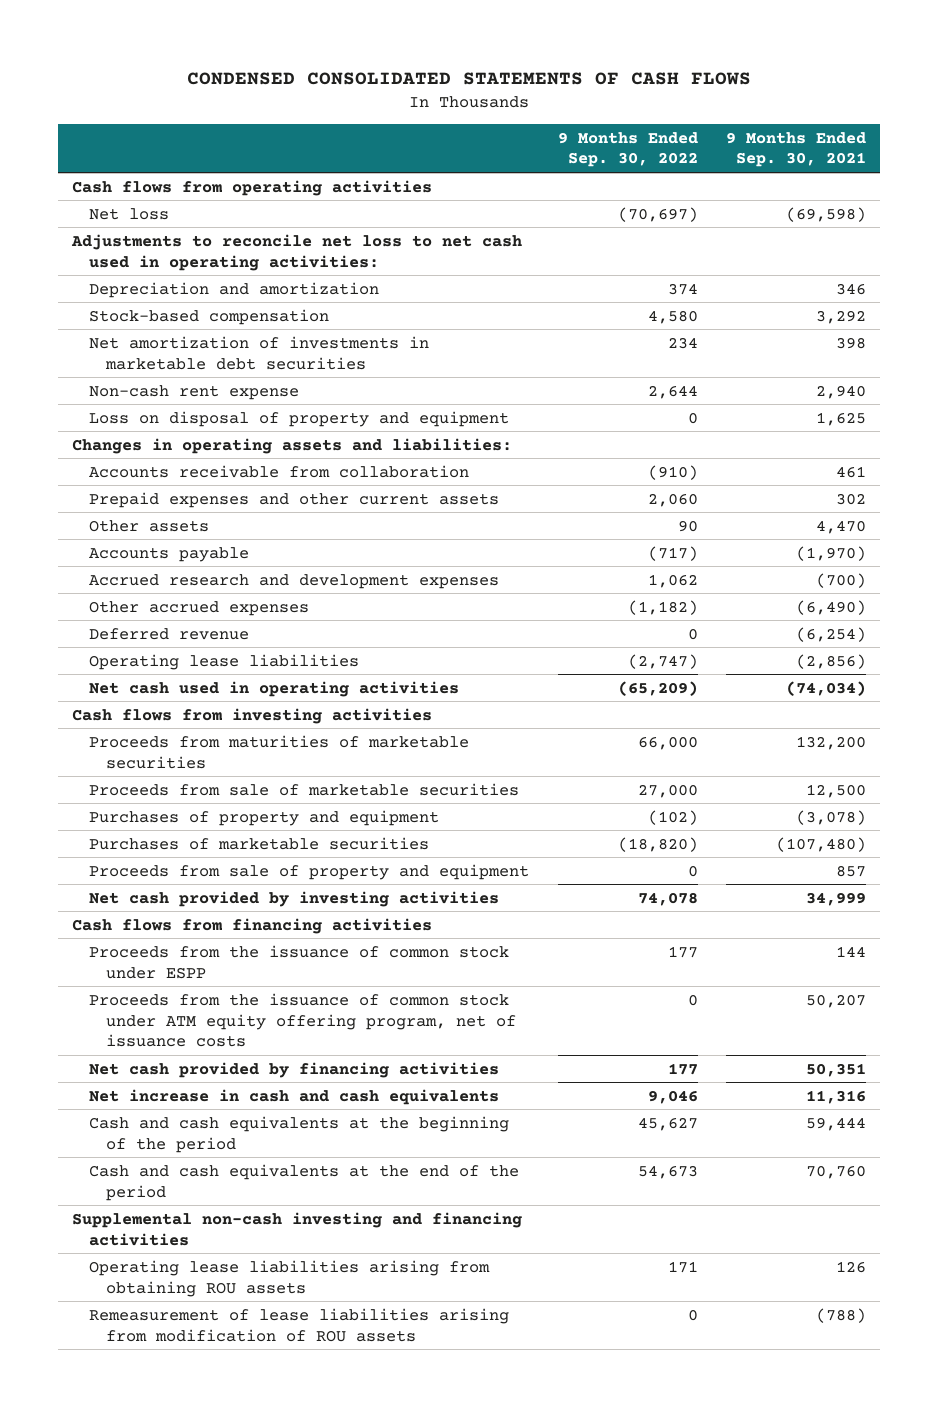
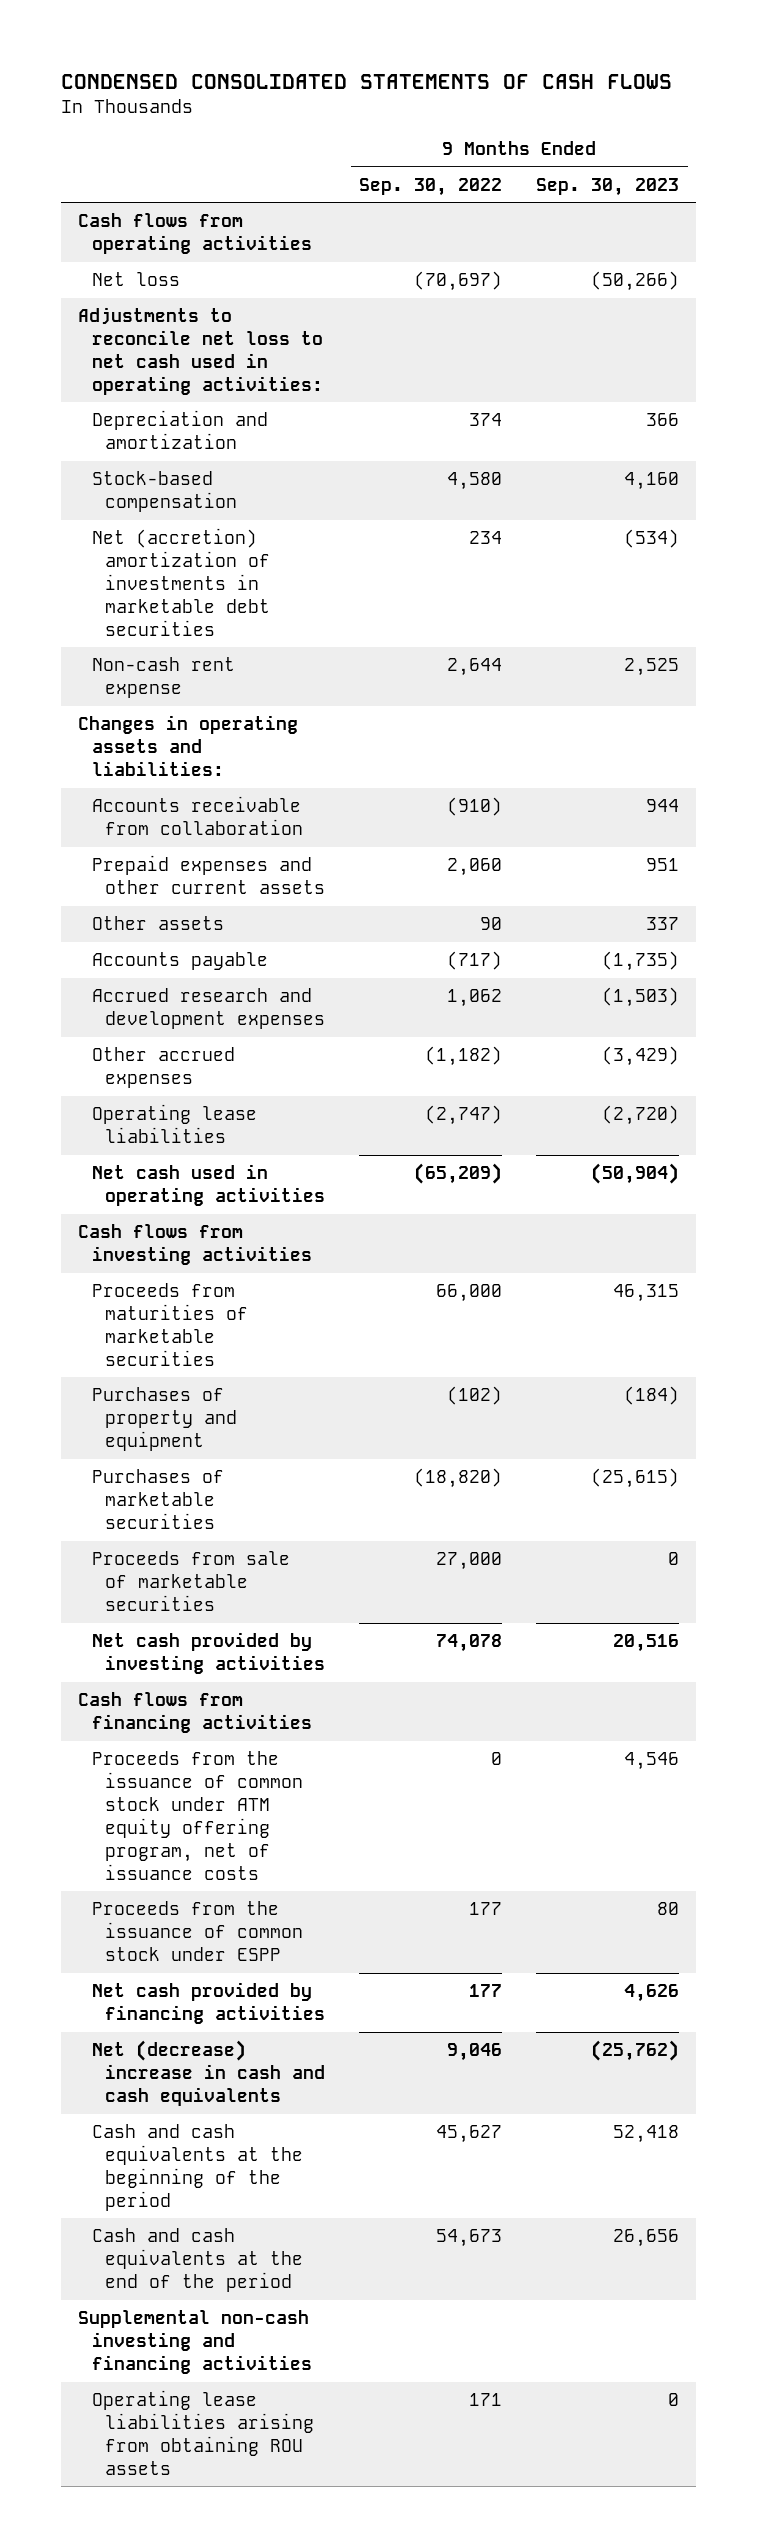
- | 9 Months Ended Sep. 30, 2022 | 9 Months Ended Sep. 30, 2021
+ | 9 Months Ended Sep. 30, 2022 | 9 Months Ended Sep. 30, 2023
- Net amortization of investments in marketable debt securities | 234 | 398
+ Net (accretion) amortization of investments in marketable debt securities | 234 | (534)
- Loss on disposal of property and equipment | 0 | 1,625
- Deferred revenue | 0 | (6,254)
- Proceeds from sale of property and equipment | 0 | 857
moved down: Proceeds from sale of marketable securities | 27,000 | 0
moved down: Proceeds from the issuance of common stock under ESPP | 177 | 80
- Net increase in cash and cash equivalents | 9,046 | 11,316
+ Net (decrease) increase in cash and cash equivalents | 9,046 | (25,762)
- Remeasurement of lease liabilities arising from modification of ROU assets | 0 | (788)

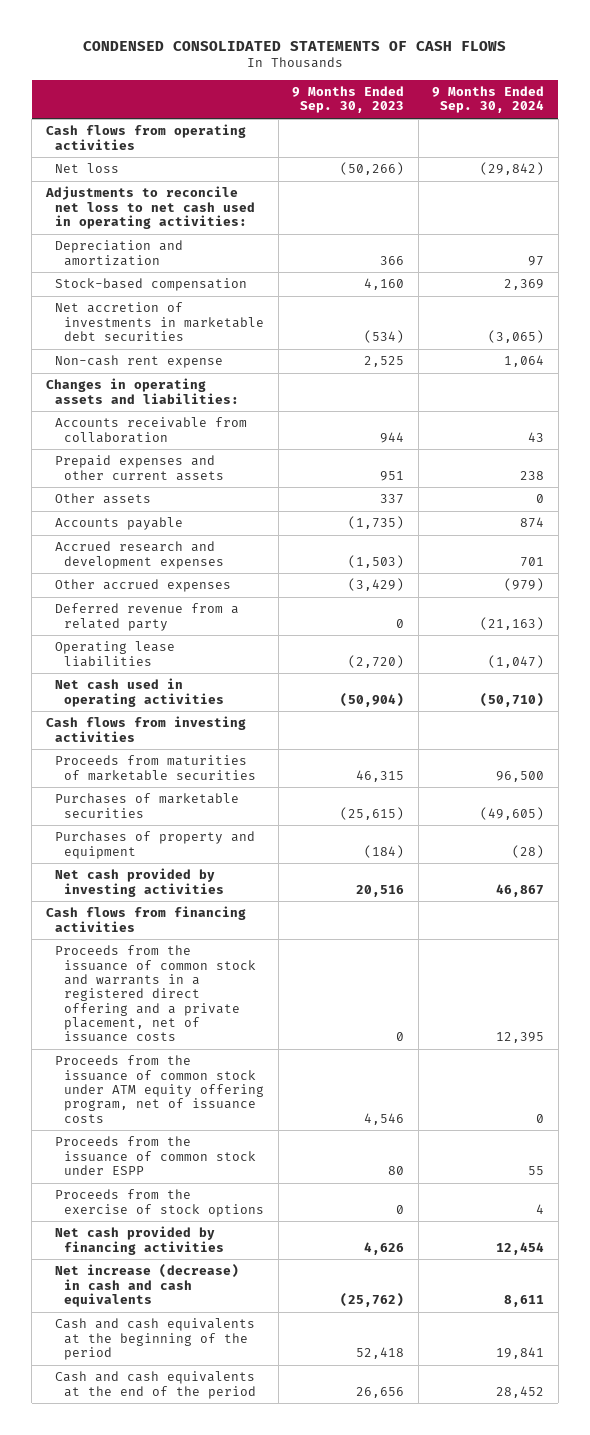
- | 9 Months Ended Sep. 30, 2022 | 9 Months Ended Sep. 30, 2023
+ | 9 Months Ended Sep. 30, 2023 | 9 Months Ended Sep. 30, 2024
- Net (accretion) amortization of investments in marketable debt securities | 234 | (534)
+ Net accretion of investments in marketable debt securities | (534) | (3,065)
+ Deferred revenue from a related party | 0 | (21,163)
- Proceeds from sale of marketable securities | 27,000 | 0
moved down: Purchases of property and equipment | (184) | (28)
+ Proceeds from the issuance of common stock and warrants in a registered direct offering and a private placement, net of issuance costs | 0 | 12,395
+ Proceeds from the exercise of stock options | 0 | 4
- Net (decrease) increase in cash and cash equivalents | 9,046 | (25,762)
+ Net increase (decrease) in cash and cash equivalents | (25,762) | 8,611
- Supplemental non-cash investing and financing activities
- Operating lease liabilities arising from obtaining ROU assets | 171 | 0

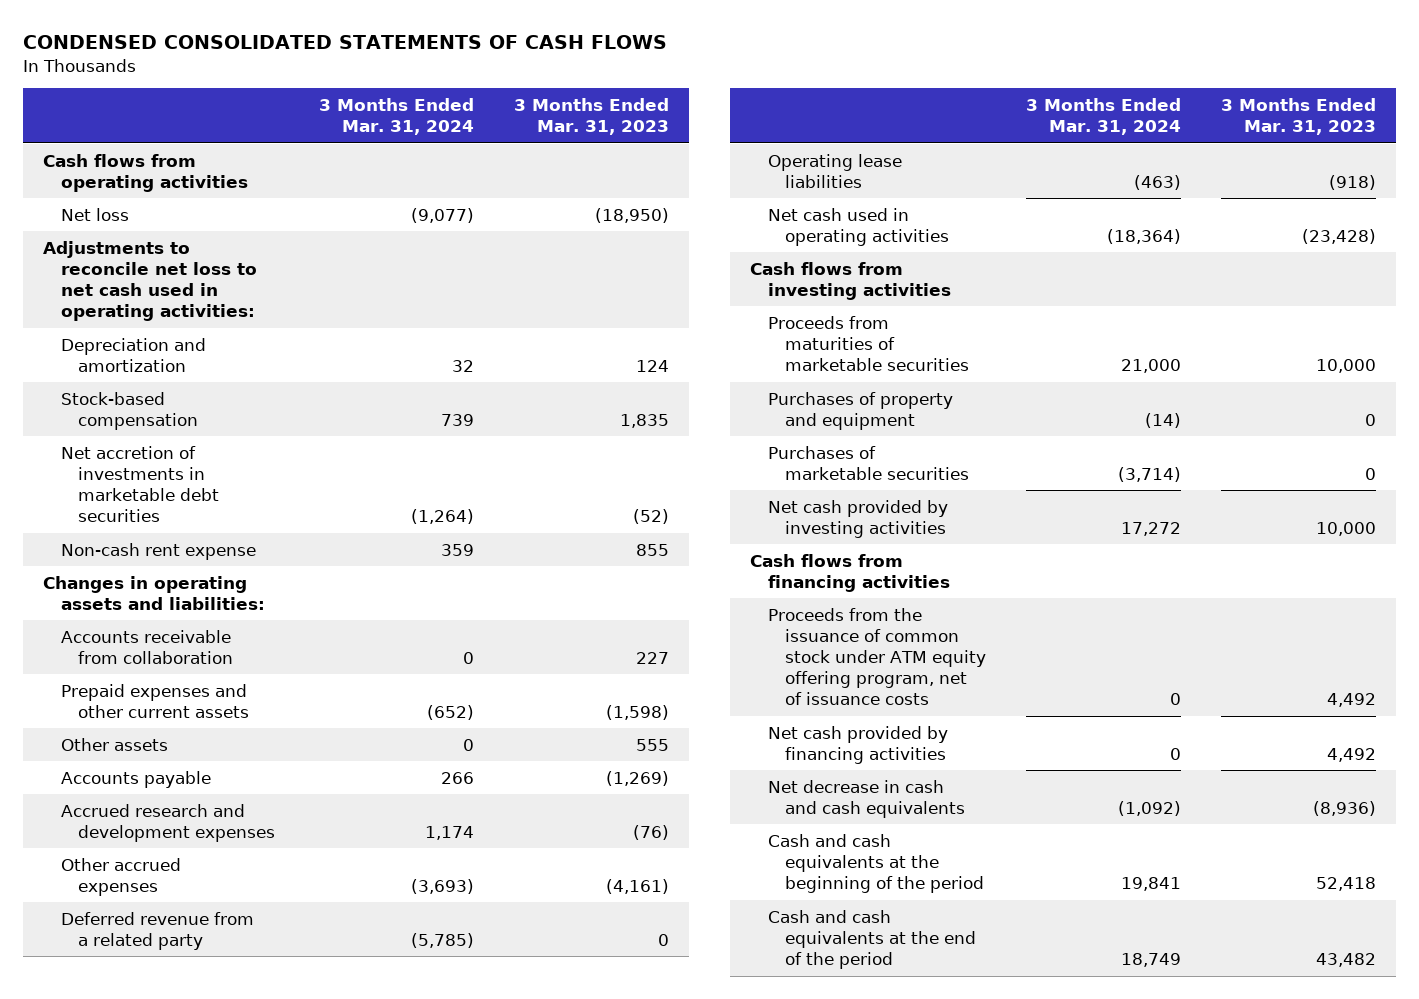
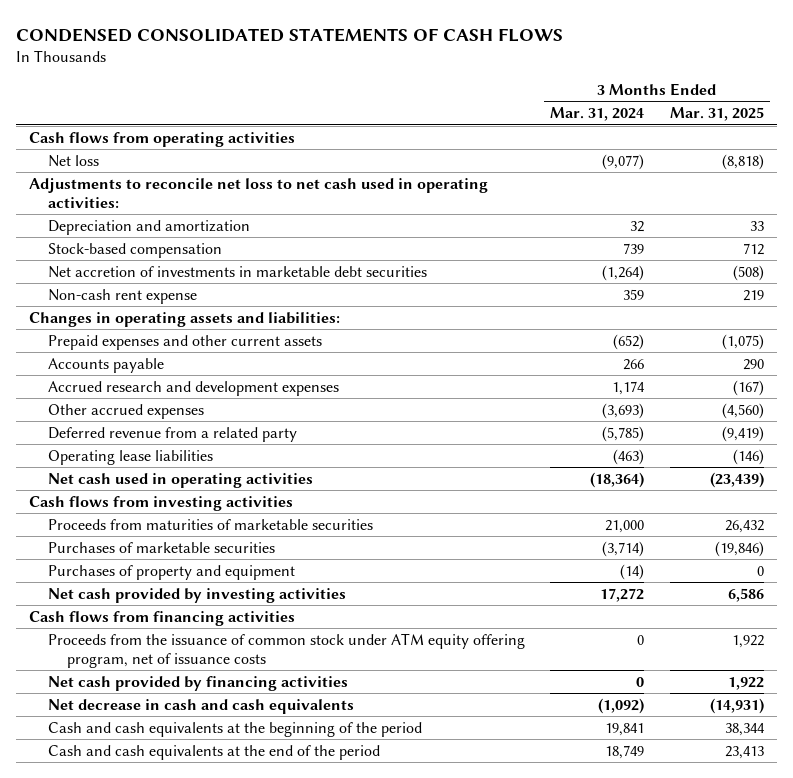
- | 3 Months Ended Mar. 31, 2024 | 3 Months Ended Mar. 31, 2023
+ | 3 Months Ended Mar. 31, 2024 | 3 Months Ended Mar. 31, 2025
- Accounts receivable from collaboration | 0 | 227
- Other assets | 0 | 555
moved down: Purchases of property and equipment | (14) | 0

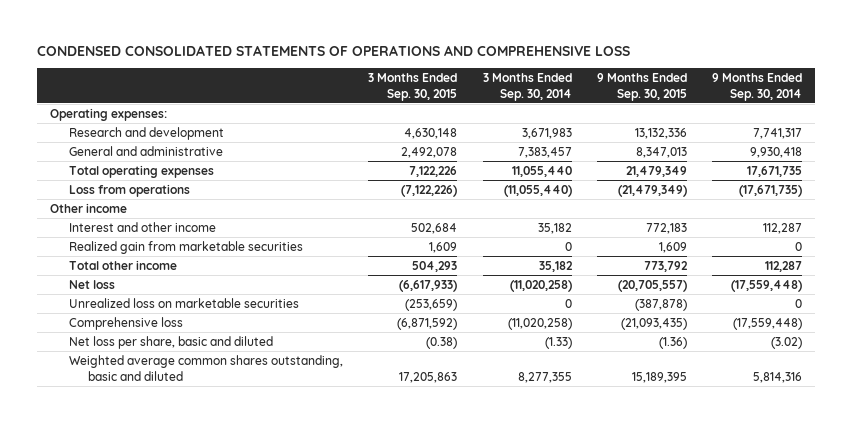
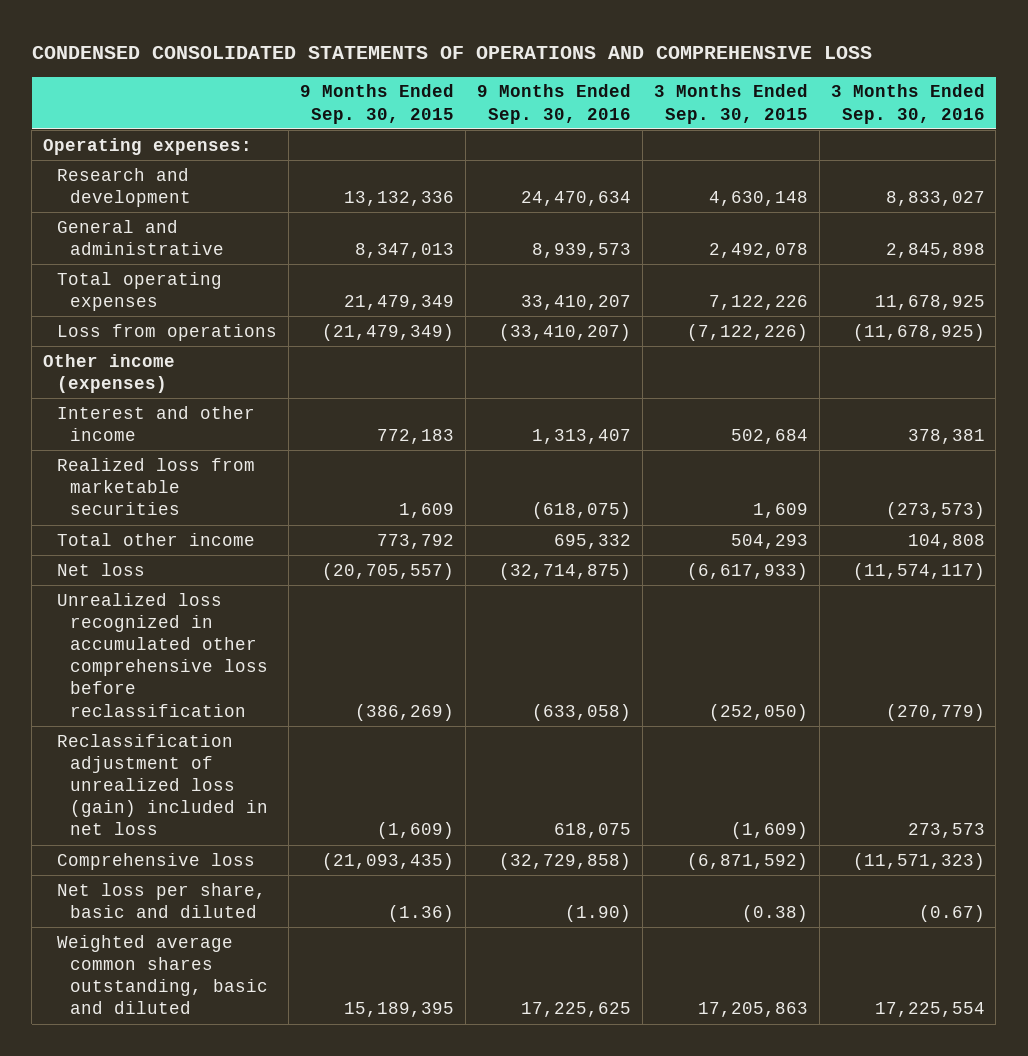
- | 3 Months Ended Sep. 30, 2015 | 3 Months Ended Sep. 30, 2014 | 9 Months Ended Sep. 30, 2015 | 9 Months Ended Sep. 30, 2014
+ | 9 Months Ended Sep. 30, 2015 | 9 Months Ended Sep. 30, 2016 | 3 Months Ended Sep. 30, 2015 | 3 Months Ended Sep. 30, 2016
- Other income
+ Other income (expenses)
- Realized gain from marketable securities | 1,609 | 0 | 1,609 | 0
+ Realized loss from marketable securities | 1,609 | (618,075) | 1,609 | (273,573)
- Unrealized loss on marketable securities | (253,659) | 0 | (387,878) | 0
+ Unrealized loss recognized in accumulated other comprehensive loss before reclassification | (386,269) | (633,058) | (252,050) | (270,779)
+ Reclassification adjustment of unrealized loss (gain) included in net loss | (1,609) | 618,075 | (1,609) | 273,573

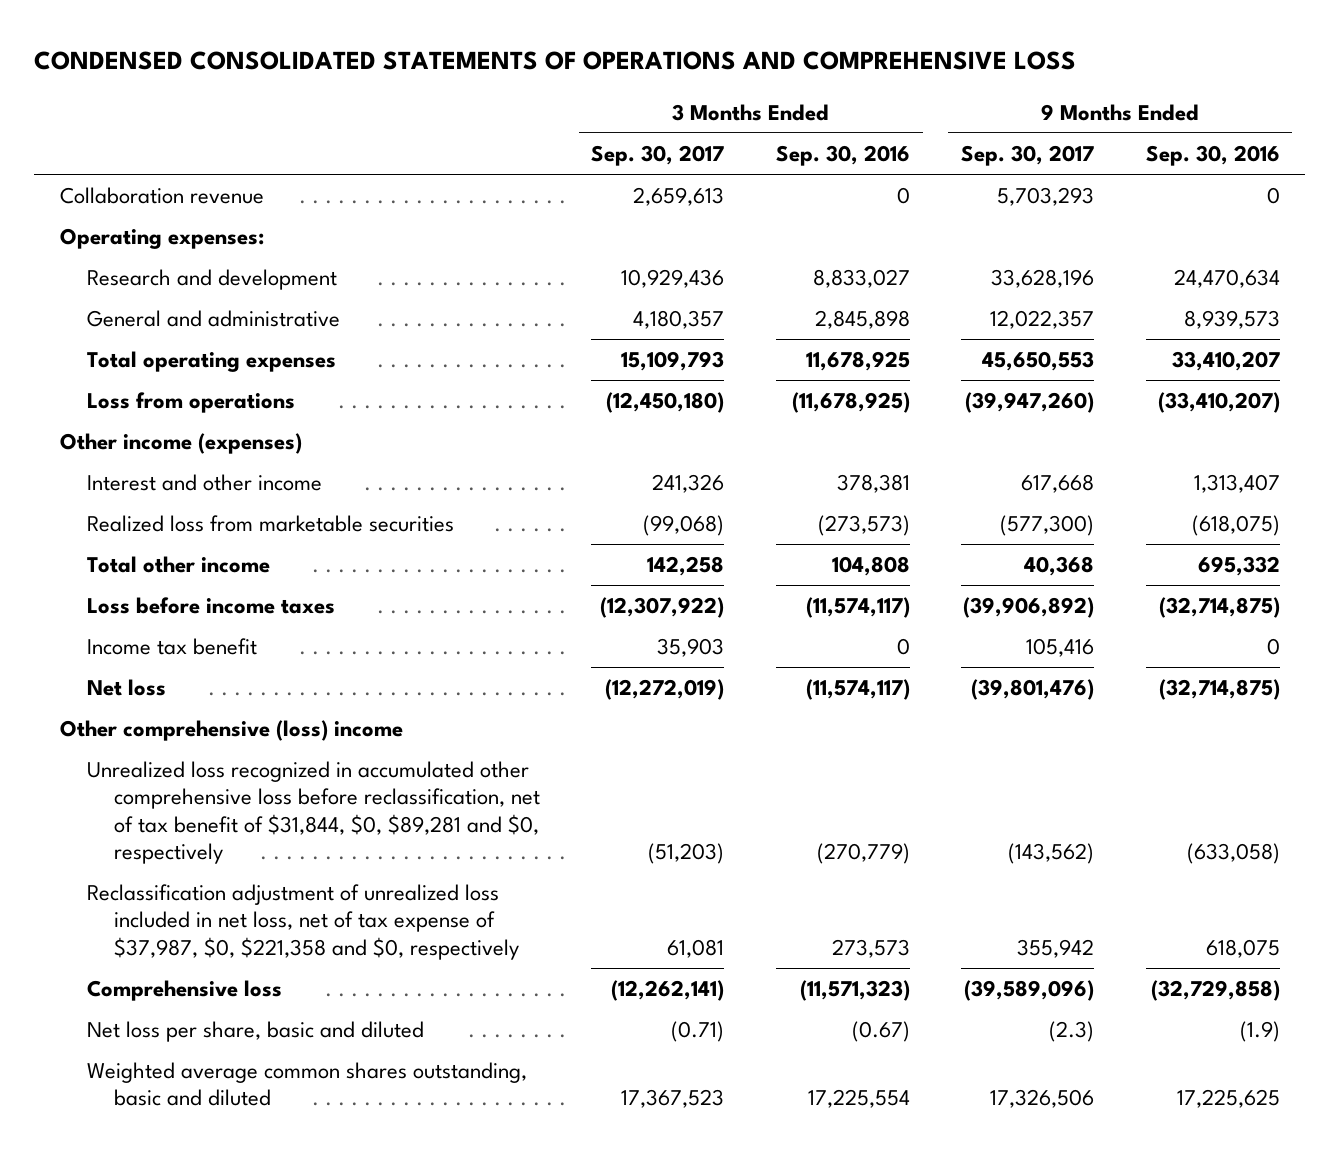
- | 9 Months Ended Sep. 30, 2015 | 9 Months Ended Sep. 30, 2016 | 3 Months Ended Sep. 30, 2015 | 3 Months Ended Sep. 30, 2016
+ | 3 Months Ended Sep. 30, 2017 | 3 Months Ended Sep. 30, 2016 | 9 Months Ended Sep. 30, 2017 | 9 Months Ended Sep. 30, 2016
+ Collaboration revenue | 2,659,613 | 0 | 5,703,293 | 0
+ Loss before income taxes | (12,307,922) | (11,574,117) | (39,906,892) | (32,714,875)
+ Income tax benefit | 35,903 | 0 | 105,416 | 0
- Unrealized loss recognized in accumulated other comprehensive loss before reclassification | (386,269) | (633,058) | (252,050) | (270,779)
- Reclassification adjustment of unrealized loss (gain) included in net loss | (1,609) | 618,075 | (1,609) | 273,573
+ Other comprehensive (loss) income
+ Unrealized loss recognized in accumulated other comprehensive loss before reclassification, net of tax benefit of $31,844, $0, $89,281 and $0, respectively | (51,203) | (270,779) | (143,562) | (633,058)
+ Reclassification adjustment of unrealized loss included in net loss, net of tax expense of $37,987, $0, $221,358 and $0, respectively | 61,081 | 273,573 | 355,942 | 618,075
- Net loss per share, basic and diluted | (1.36) | (1.90) | (0.38) | (0.67)
+ Net loss per share, basic and diluted | (0.71) | (0.67) | (2.3) | (1.9)

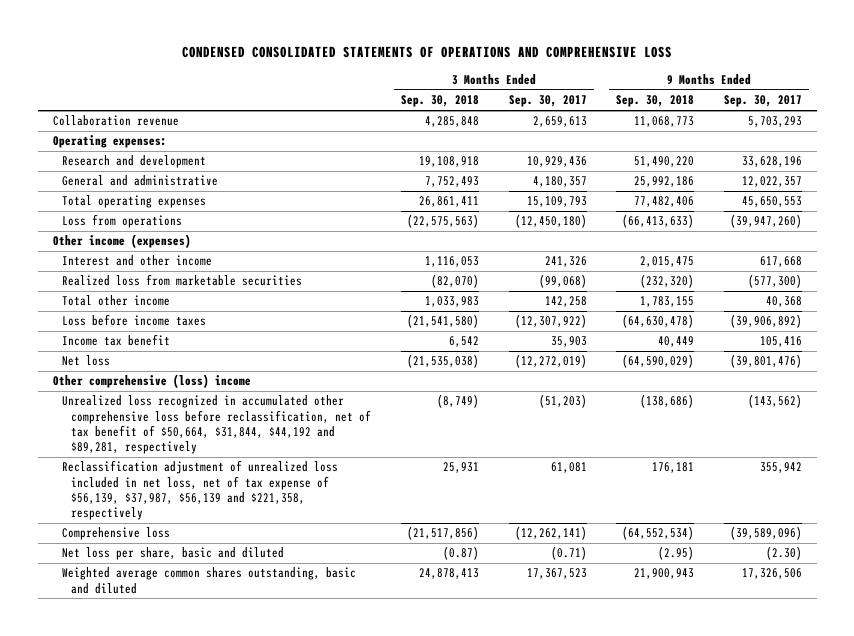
- | 3 Months Ended Sep. 30, 2017 | 3 Months Ended Sep. 30, 2016 | 9 Months Ended Sep. 30, 2017 | 9 Months Ended Sep. 30, 2016
+ | 3 Months Ended Sep. 30, 2018 | 3 Months Ended Sep. 30, 2017 | 9 Months Ended Sep. 30, 2018 | 9 Months Ended Sep. 30, 2017
- Unrealized loss recognized in accumulated other comprehensive loss before reclassification, net of tax benefit of $31,844, $0, $89,281 and $0, respectively | (51,203) | (270,779) | (143,562) | (633,058)
- Reclassification adjustment of unrealized loss included in net loss, net of tax expense of $37,987, $0, $221,358 and $0, respectively | 61,081 | 273,573 | 355,942 | 618,075
+ Unrealized loss recognized in accumulated other comprehensive loss before reclassification, net of tax benefit of $50,664, $31,844, $44,192 and $89,281, respectively | (8,749) | (51,203) | (138,686) | (143,562)
+ Reclassification adjustment of unrealized loss included in net loss, net of tax expense of $56,139, $37,987, $56,139 and $221,358, respectively | 25,931 | 61,081 | 176,181 | 355,942
- Net loss per share, basic and diluted | (0.71) | (0.67) | (2.3) | (1.9)
+ Net loss per share, basic and diluted | (0.87) | (0.71) | (2.95) | (2.30)

